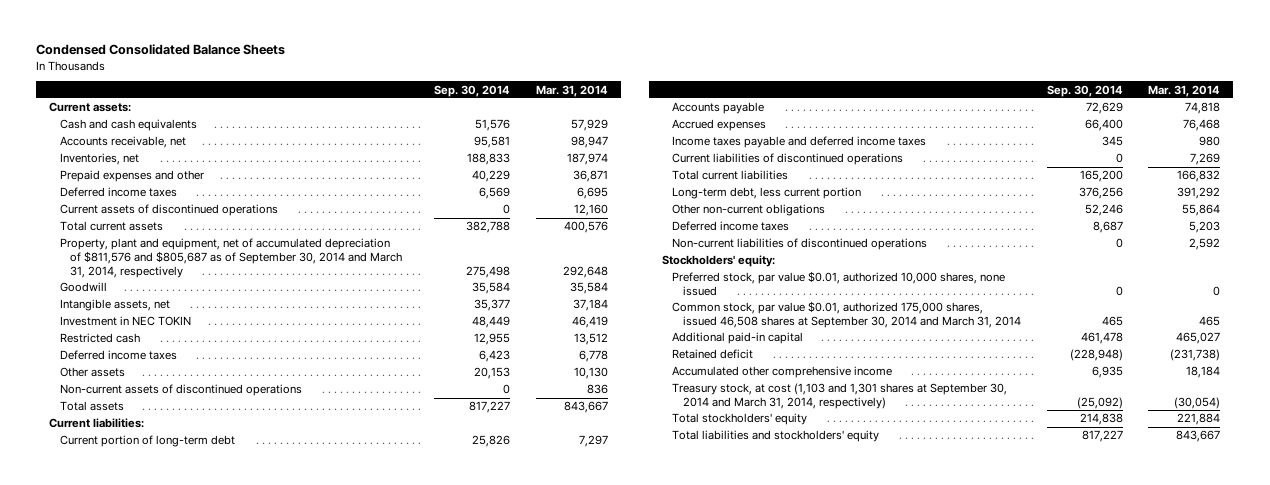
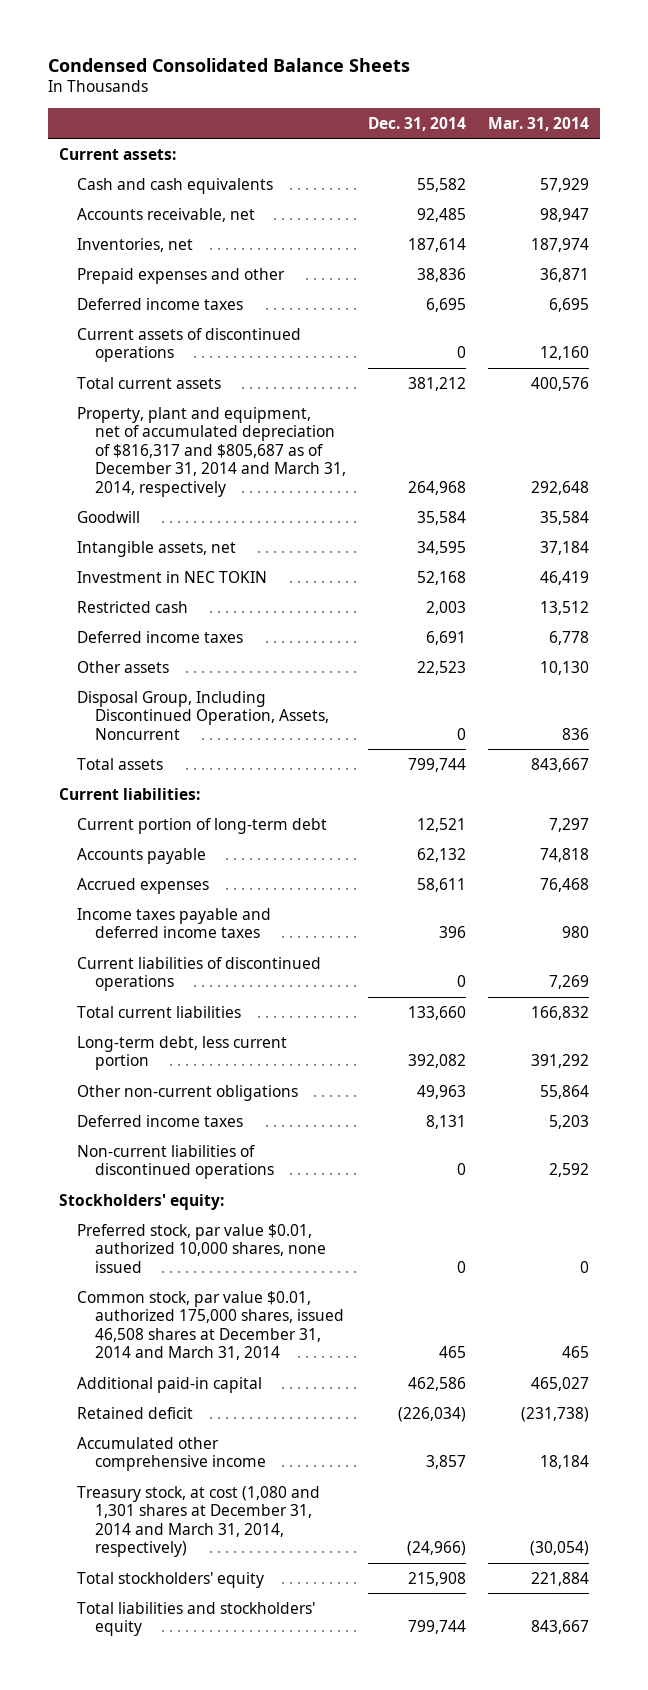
- | Sep. 30, 2014 | Mar. 31, 2014
+ | Dec. 31, 2014 | Mar. 31, 2014
- Property, plant and equipment, net of accumulated depreciation of $811,576 and $805,687 as of September 30, 2014 and March 31, 2014, respectively | 275,498 | 292,648
+ Property, plant and equipment, net of accumulated depreciation of $816,317 and $805,687 as of December 31, 2014 and March 31, 2014, respectively | 264,968 | 292,648
- Non-current assets of discontinued operations | 0 | 836
+ Disposal Group, Including Discontinued Operation, Assets, Noncurrent | 0 | 836
- Common stock, par value $0.01, authorized 175,000 shares, issued 46,508 shares at September 30, 2014 and March 31, 2014 | 465 | 465
+ Common stock, par value $0.01, authorized 175,000 shares, issued 46,508 shares at December 31, 2014 and March 31, 2014 | 465 | 465
- Treasury stock, at cost (1,103 and 1,301 shares at September 30, 2014 and March 31, 2014, respectively) | (25,092) | (30,054)
+ Treasury stock, at cost (1,080 and 1,301 shares at December 31, 2014 and March 31, 2014, respectively) | (24,966) | (30,054)

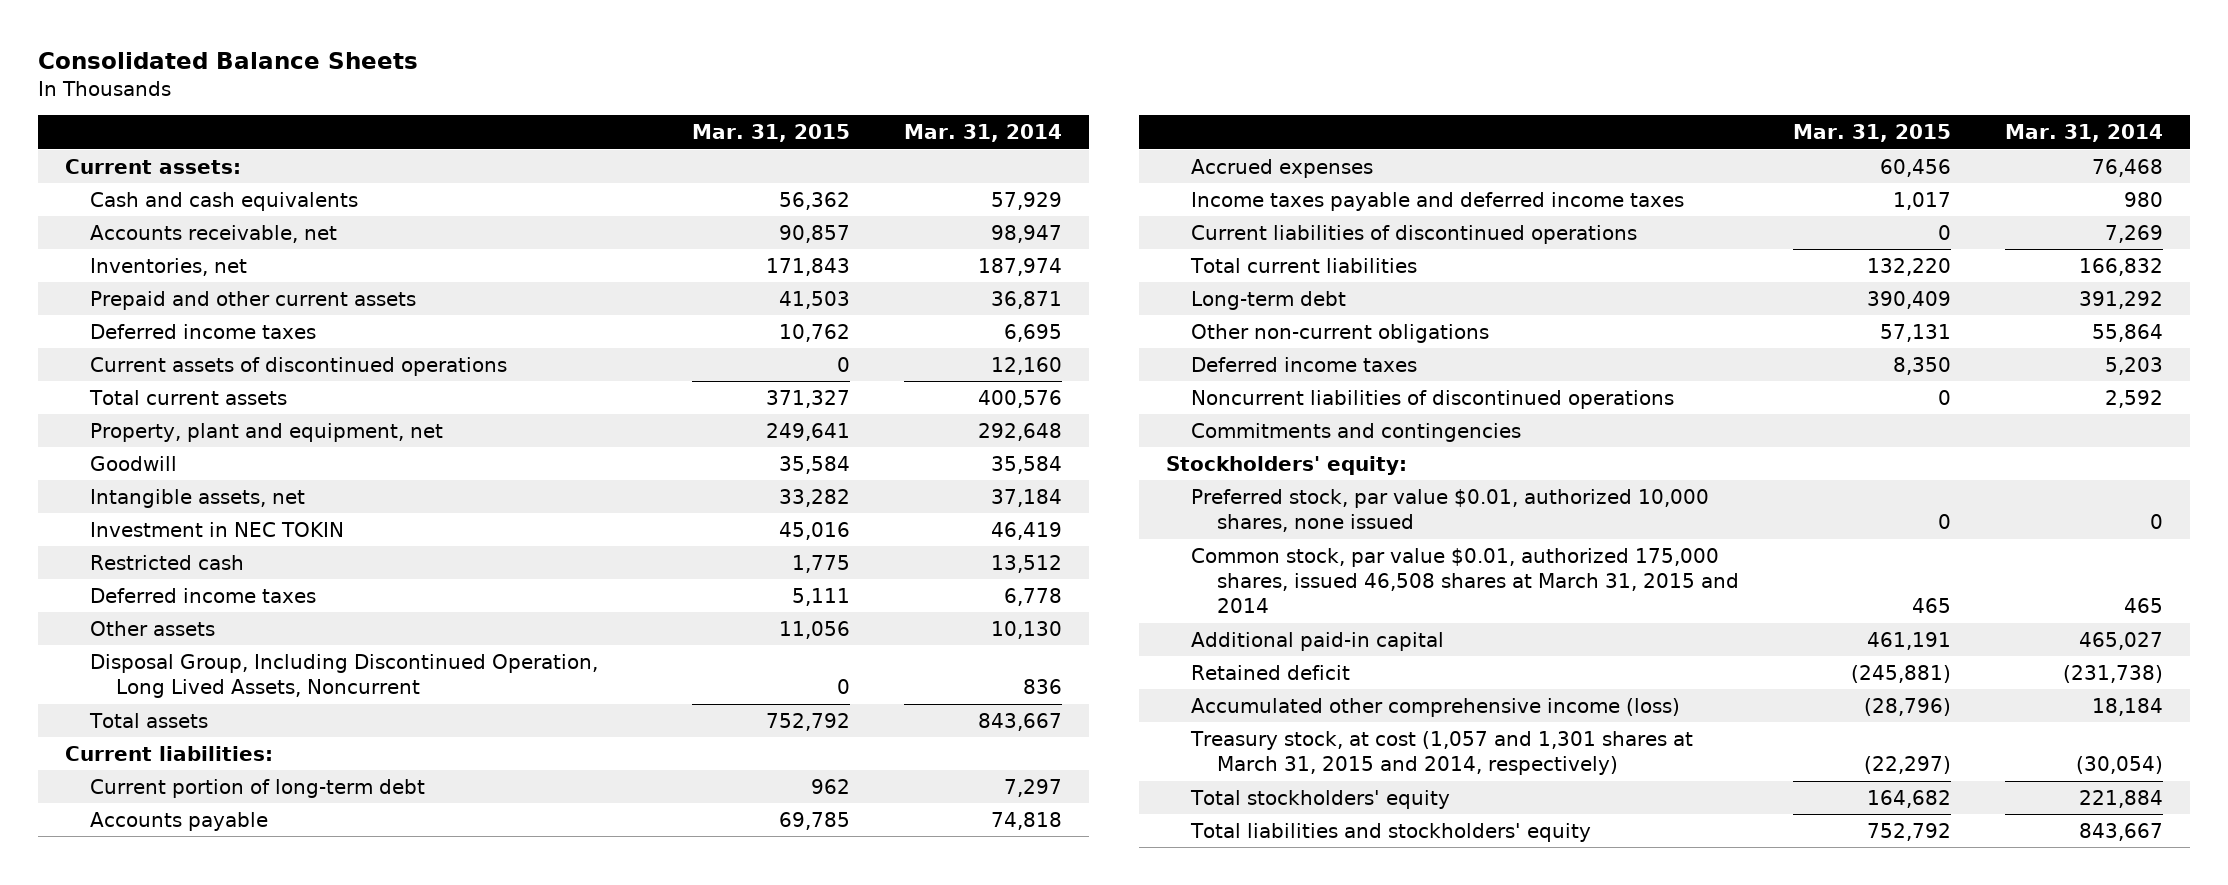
- Condensed Consolidated Balance Sheets
+ Consolidated Balance Sheets
- | Dec. 31, 2014 | Mar. 31, 2014
+ | Mar. 31, 2015 | Mar. 31, 2014
- Prepaid expenses and other | 38,836 | 36,871
+ Prepaid and other current assets | 41,503 | 36,871
- Property, plant and equipment, net of accumulated depreciation of $816,317 and $805,687 as of December 31, 2014 and March 31, 2014, respectively | 264,968 | 292,648
+ Property, plant and equipment, net | 249,641 | 292,648
- Disposal Group, Including Discontinued Operation, Assets, Noncurrent | 0 | 836
+ Disposal Group, Including Discontinued Operation, Long Lived Assets, Noncurrent | 0 | 836
- Long-term debt, less current portion | 392,082 | 391,292
+ Long-term debt | 390,409 | 391,292
- Non-current liabilities of discontinued operations | 0 | 2,592
+ Noncurrent liabilities of discontinued operations | 0 | 2,592
+ Commitments and contingencies
- Common stock, par value $0.01, authorized 175,000 shares, issued 46,508 shares at December 31, 2014 and March 31, 2014 | 465 | 465
+ Common stock, par value $0.01, authorized 175,000 shares, issued 46,508 shares at March 31, 2015 and 2014 | 465 | 465
- Accumulated other comprehensive income | 3,857 | 18,184
- Treasury stock, at cost (1,080 and 1,301 shares at December 31, 2014 and March 31, 2014, respectively) | (24,966) | (30,054)
+ Accumulated other comprehensive income (loss) | (28,796) | 18,184
+ Treasury stock, at cost (1,057 and 1,301 shares at March 31, 2015 and 2014, respectively) | (22,297) | (30,054)

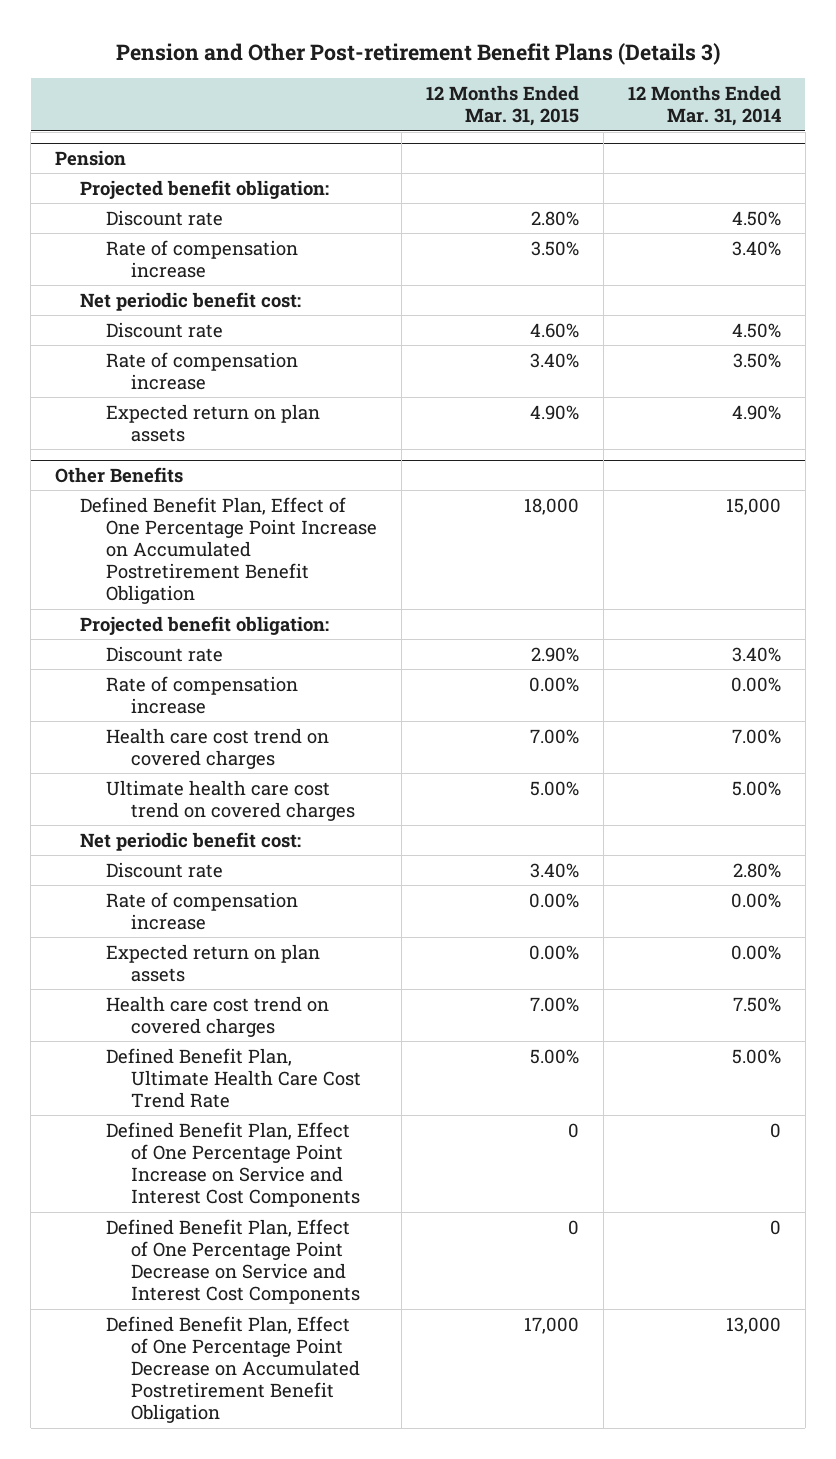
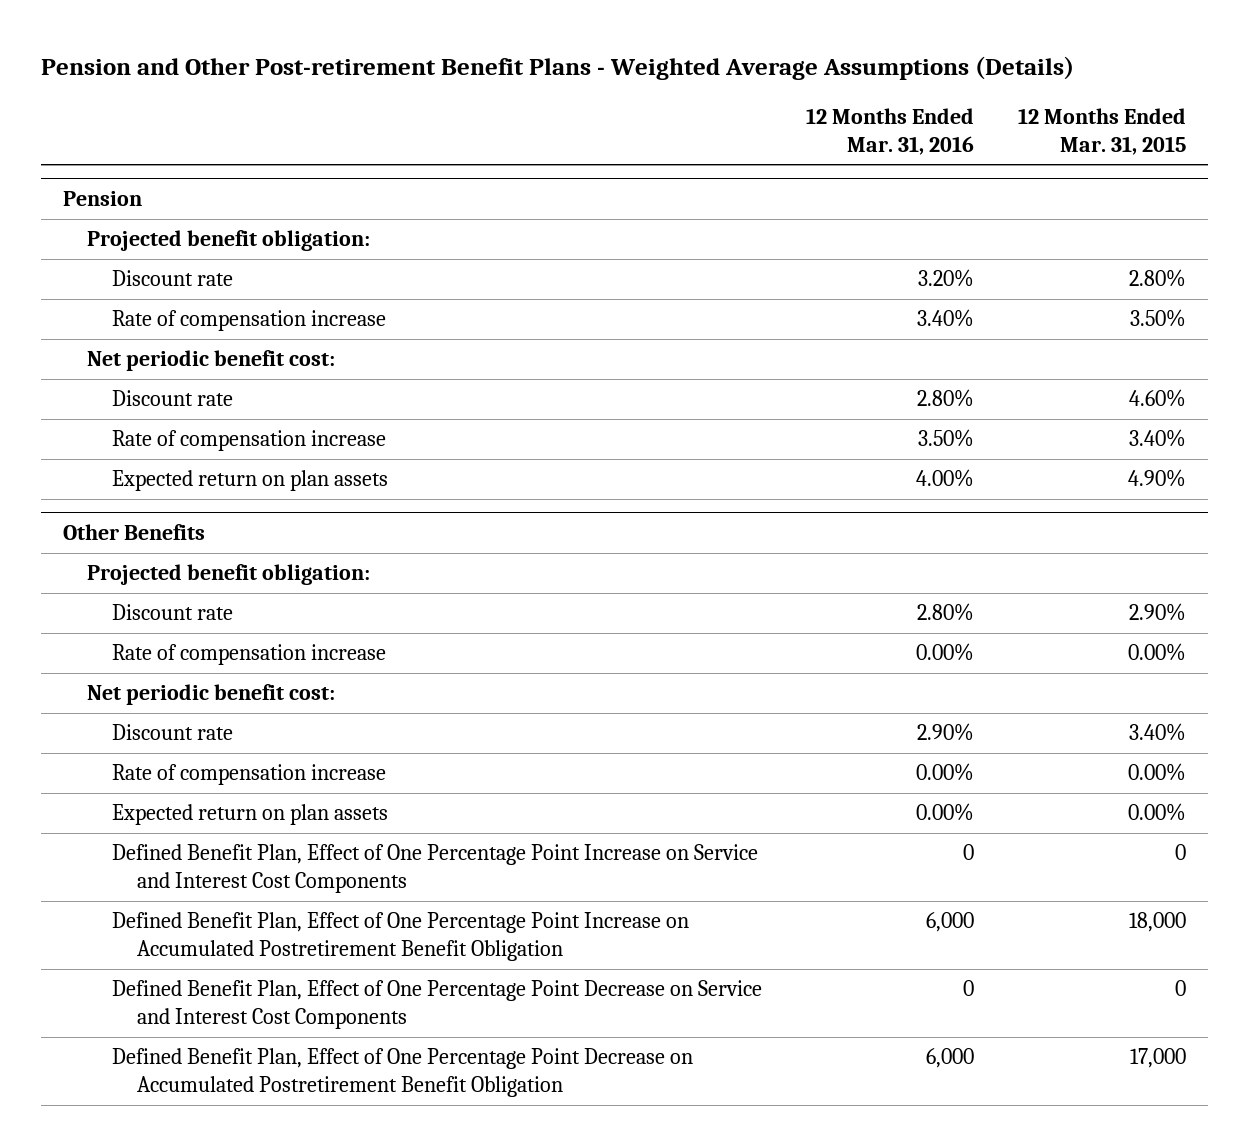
- Pension and Other Post-retirement Benefit Plans (Details 3)
+ Pension and Other Post-retirement Benefit Plans - Weighted Average Assumptions (Details)
- | 12 Months Ended Mar. 31, 2015 | 12 Months Ended Mar. 31, 2014
+ | 12 Months Ended Mar. 31, 2016 | 12 Months Ended Mar. 31, 2015
@ Other Benefits
- Health care cost trend on covered charges | 7.00% | 7.00%
- Ultimate health care cost trend on covered charges | 5.00% | 5.00%
- Health care cost trend on covered charges | 7.00% | 7.50%
- Defined Benefit Plan, Ultimate Health Care Cost Trend Rate | 5.00% | 5.00%
moved down: Defined Benefit Plan, Effect of One Percentage Point Increase on Accumulated Postretirement Benefit Obligation | 6,000 | 18,000

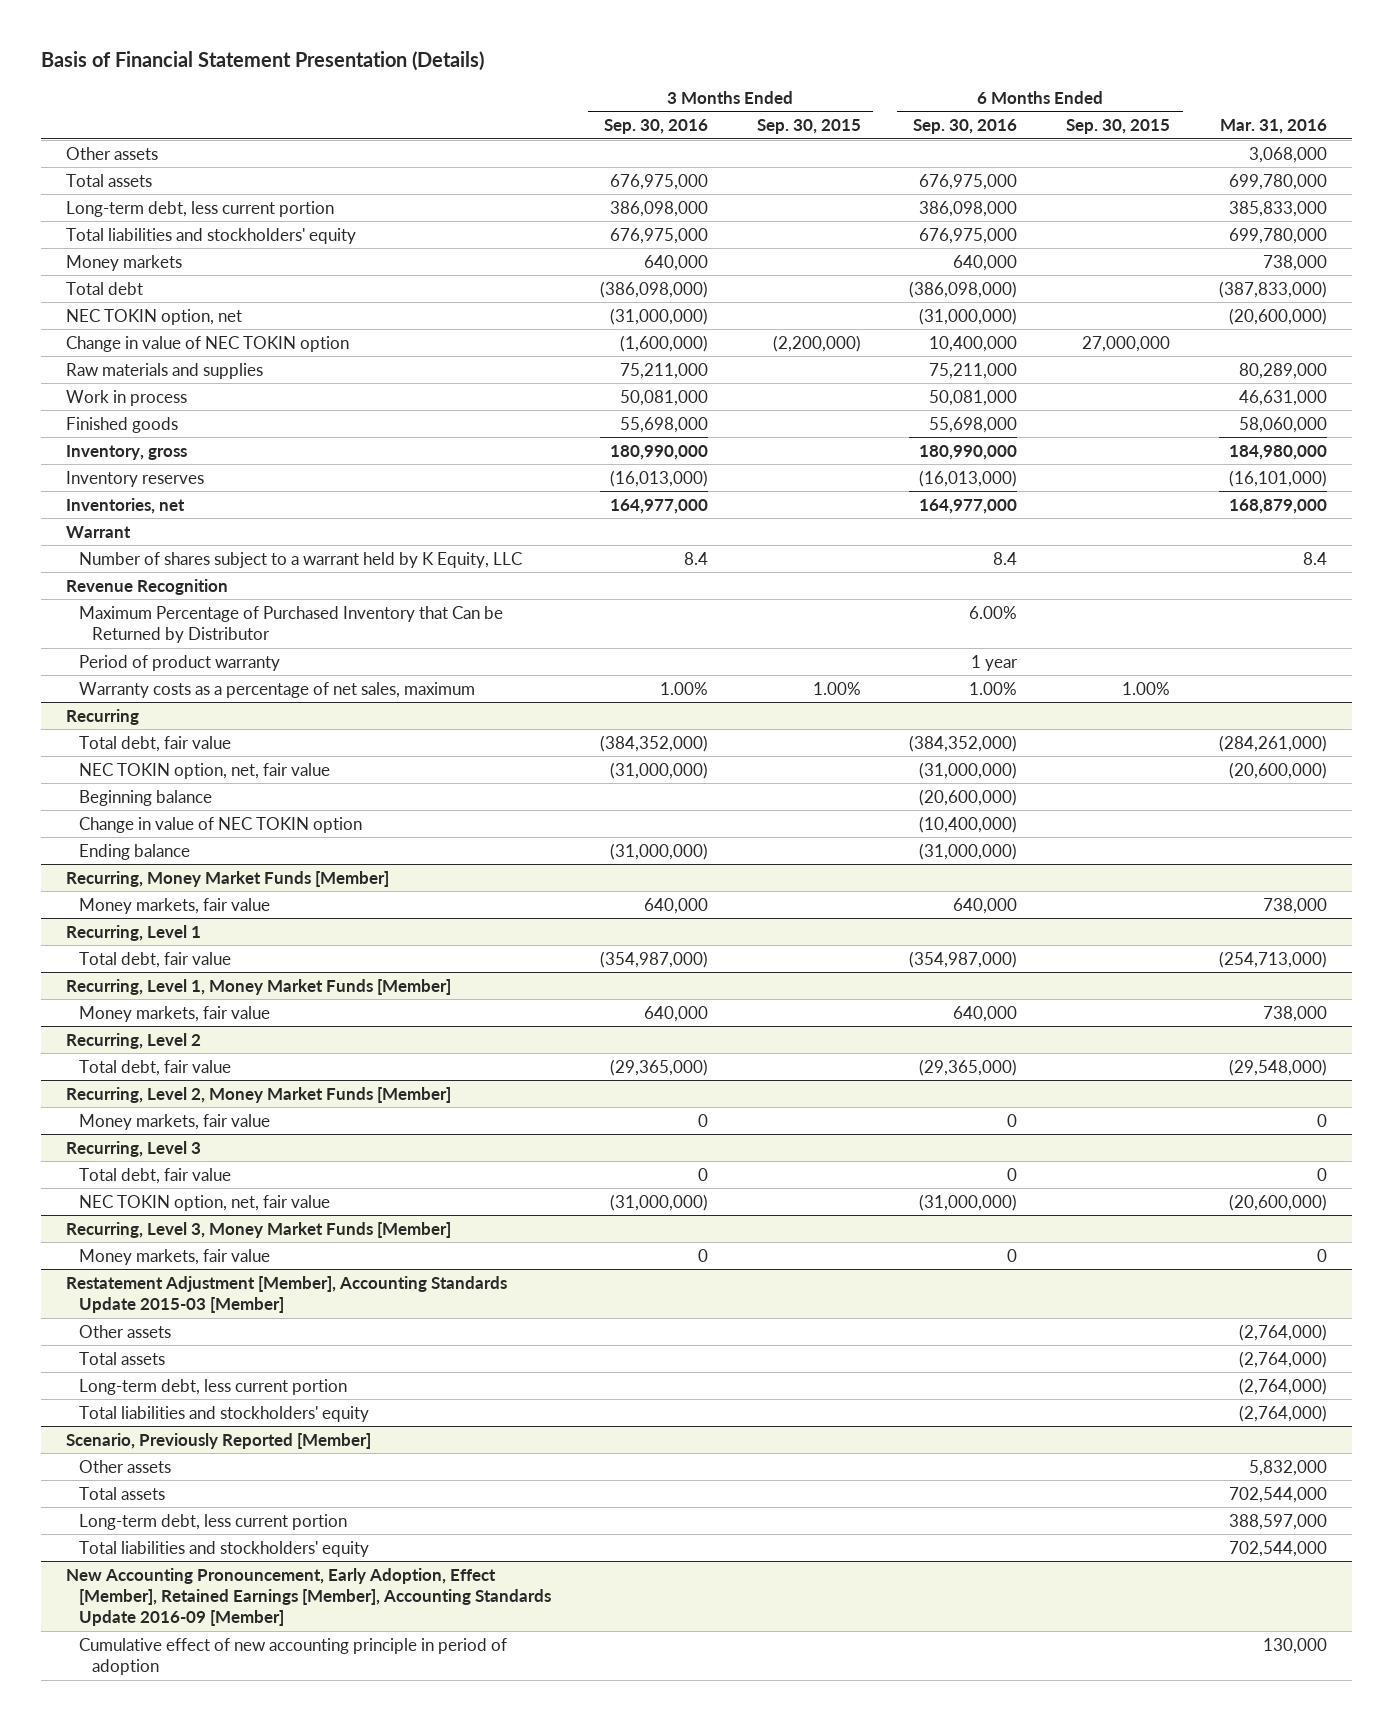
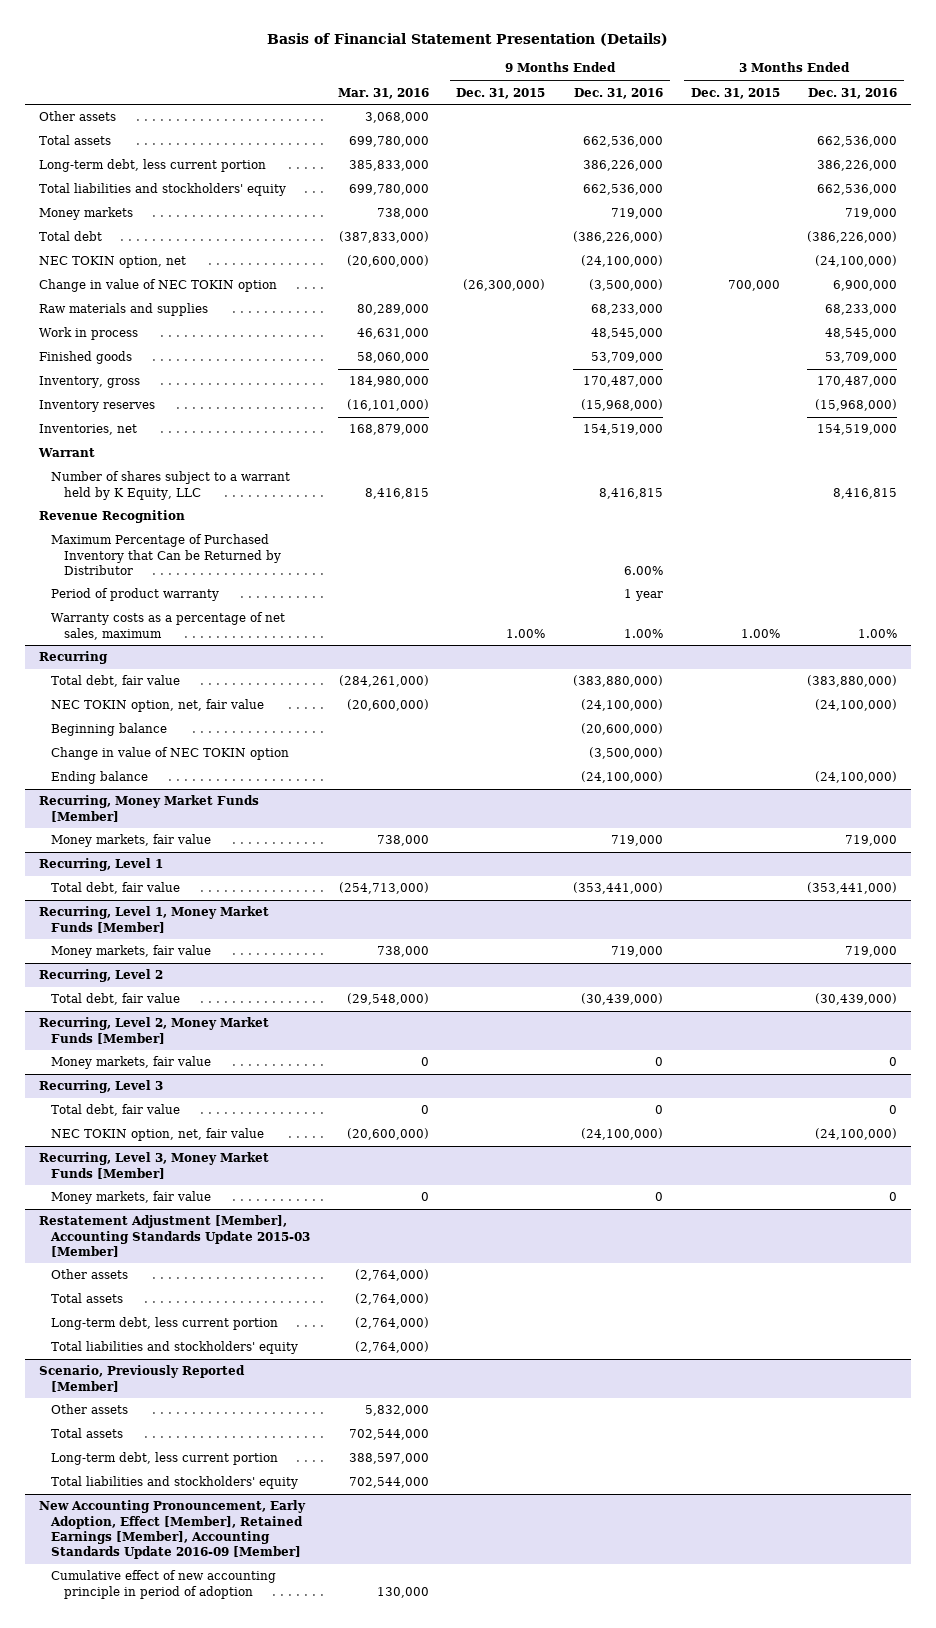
- | 3 Months Ended Sep. 30, 2016 | 3 Months Ended Sep. 30, 2015 | 6 Months Ended Sep. 30, 2016 | 6 Months Ended Sep. 30, 2015 | Mar. 31, 2016
+ | Mar. 31, 2016 | 9 Months Ended Dec. 31, 2015 | 9 Months Ended Dec. 31, 2016 | 3 Months Ended Dec. 31, 2015 | 3 Months Ended Dec. 31, 2016
- Number of shares subject to a warrant held by K Equity, LLC | 8.4 | | 8.4 | | 8.4
+ Number of shares subject to a warrant held by K Equity, LLC | 8,416,815 | | 8,416,815 | | 8,416,815

